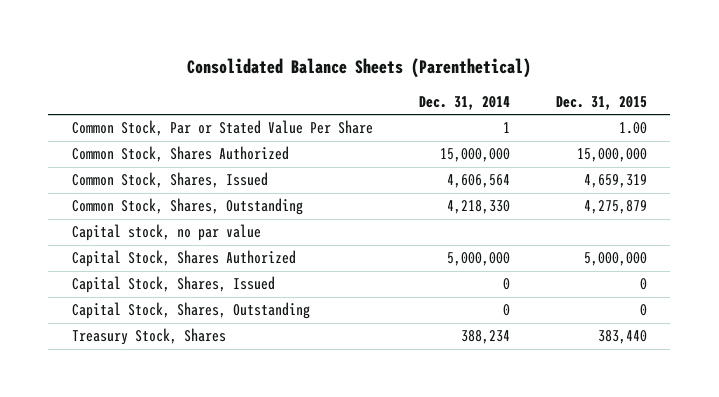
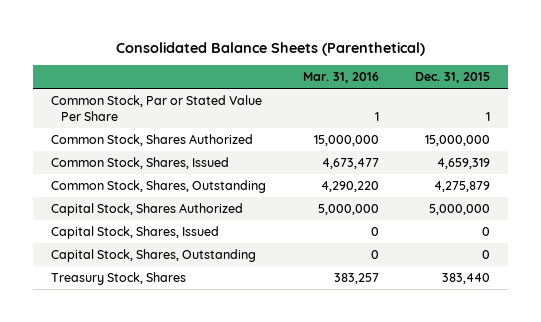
- | Dec. 31, 2014 | Dec. 31, 2015
+ | Mar. 31, 2016 | Dec. 31, 2015
- Common Stock, Par or Stated Value Per Share | 1 | 1.00
+ Common Stock, Par or Stated Value Per Share | 1 | 1
- Capital stock, no par value

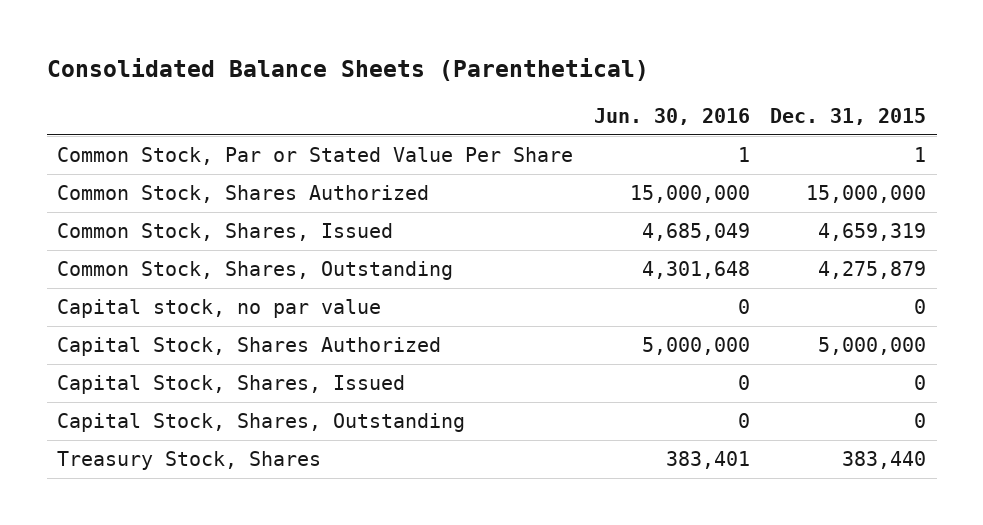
- | Mar. 31, 2016 | Dec. 31, 2015
+ | Jun. 30, 2016 | Dec. 31, 2015
+ Capital stock, no par value | 0 | 0

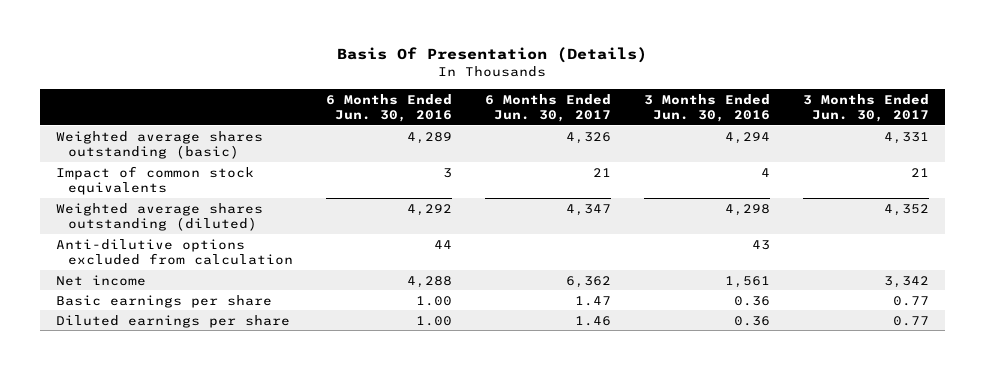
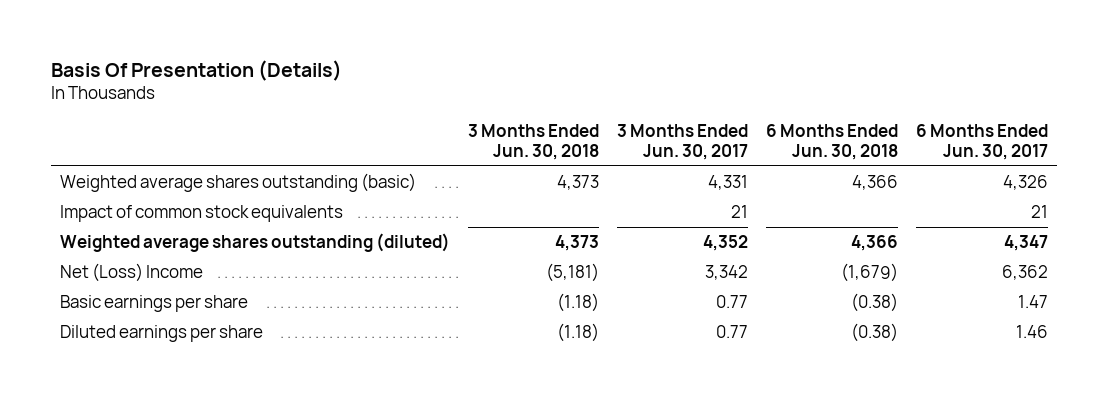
- | 6 Months Ended Jun. 30, 2016 | 6 Months Ended Jun. 30, 2017 | 3 Months Ended Jun. 30, 2016 | 3 Months Ended Jun. 30, 2017
+ | 3 Months Ended Jun. 30, 2018 | 3 Months Ended Jun. 30, 2017 | 6 Months Ended Jun. 30, 2018 | 6 Months Ended Jun. 30, 2017
- Anti-dilutive options excluded from calculation | 44 | | 43 |
- Net income | 4,288 | 6,362 | 1,561 | 3,342
+ Net (Loss) Income | (5,181) | 3,342 | (1,679) | 6,362

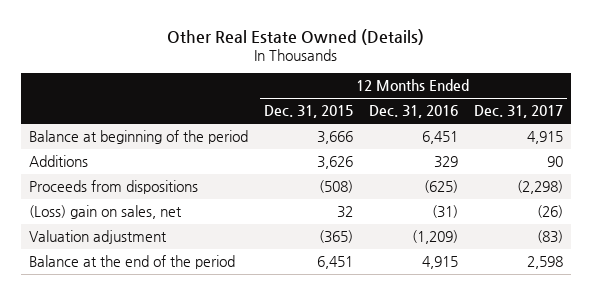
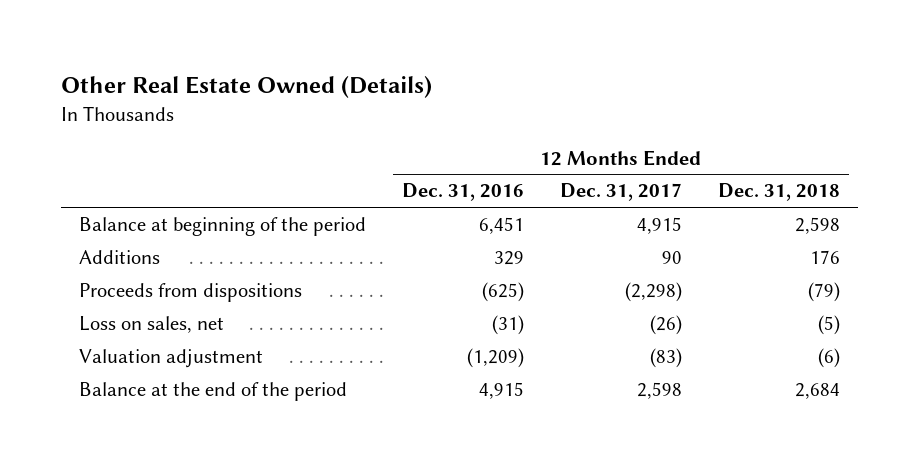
- | 12 Months Ended Dec. 31, 2015 | 12 Months Ended Dec. 31, 2016 | 12 Months Ended Dec. 31, 2017
+ | 12 Months Ended Dec. 31, 2016 | 12 Months Ended Dec. 31, 2017 | 12 Months Ended Dec. 31, 2018
- (Loss) gain on sales, net | 32 | (31) | (26)
+ Loss on sales, net | (31) | (26) | (5)

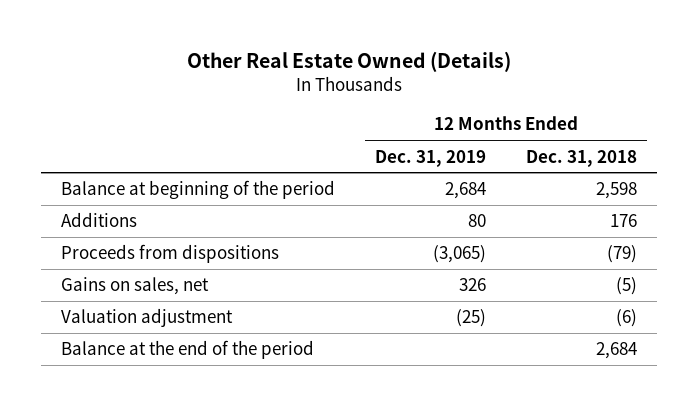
- | 12 Months Ended Dec. 31, 2016 | 12 Months Ended Dec. 31, 2017 | 12 Months Ended Dec. 31, 2018
+ | 12 Months Ended Dec. 31, 2019 | 12 Months Ended Dec. 31, 2018
- Loss on sales, net | (31) | (26) | (5)
+ Gains on sales, net | 326 | (5)

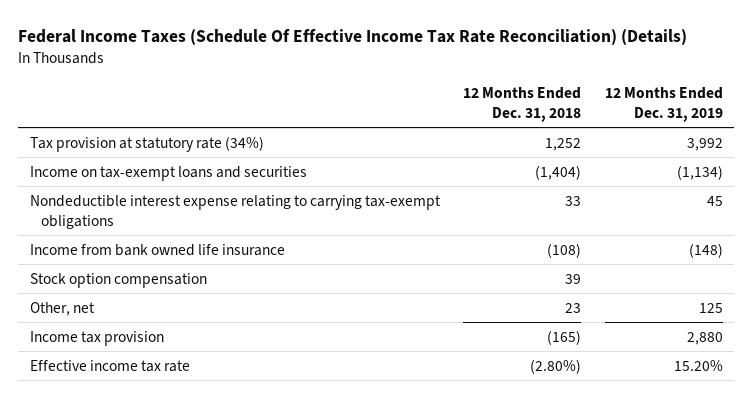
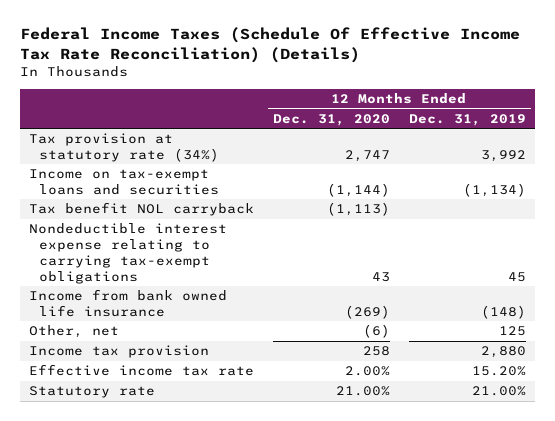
- | 12 Months Ended Dec. 31, 2018 | 12 Months Ended Dec. 31, 2019
+ | 12 Months Ended Dec. 31, 2020 | 12 Months Ended Dec. 31, 2019
+ Tax benefit NOL carryback | (1,113) |
- Stock option compensation | 39 |
+ Statutory rate | 21.00% | 21.00%

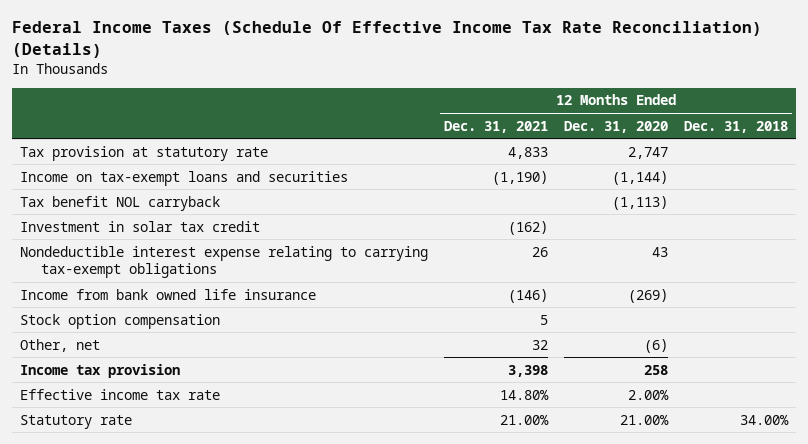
- | 12 Months Ended Dec. 31, 2020 | 12 Months Ended Dec. 31, 2019
+ | 12 Months Ended Dec. 31, 2021 | 12 Months Ended Dec. 31, 2020 | 12 Months Ended Dec. 31, 2018
- Tax provision at statutory rate (34%) | 2,747 | 3,992
+ Tax provision at statutory rate | 4,833 | 2,747 |
+ Investment in solar tax credit | (162) | |
+ Stock option compensation | 5 | |

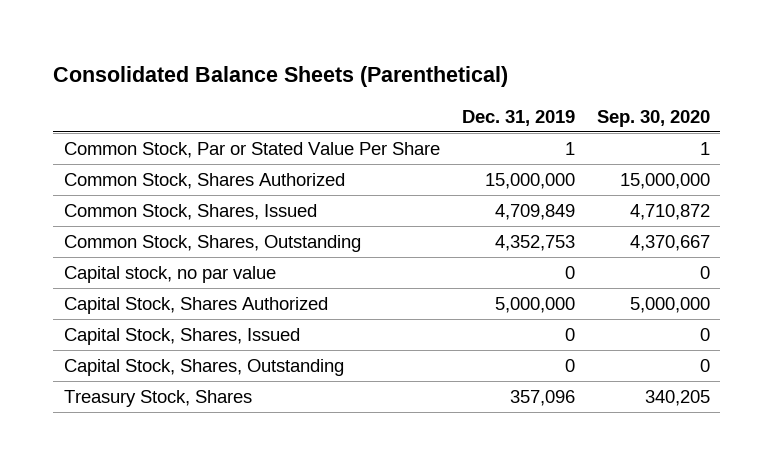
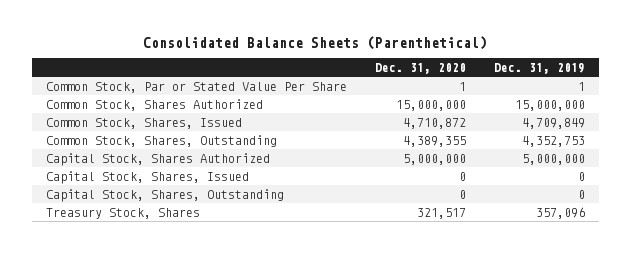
- | Dec. 31, 2019 | Sep. 30, 2020
+ | Dec. 31, 2020 | Dec. 31, 2019
- Capital stock, no par value | 0 | 0

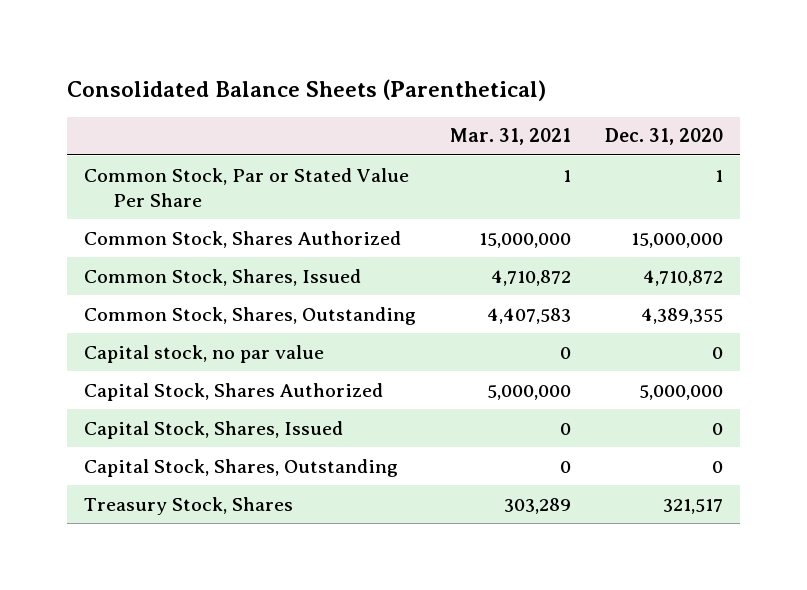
- | Dec. 31, 2020 | Dec. 31, 2019
+ | Mar. 31, 2021 | Dec. 31, 2020
+ Capital stock, no par value | 0 | 0

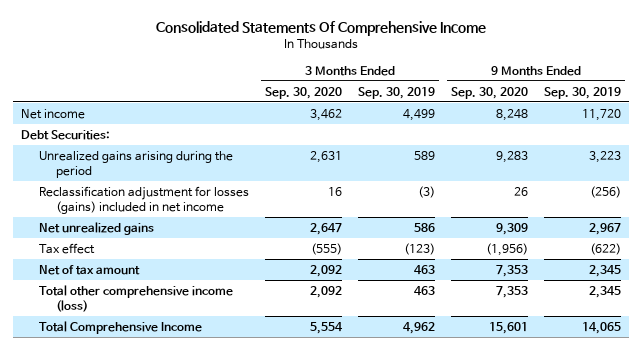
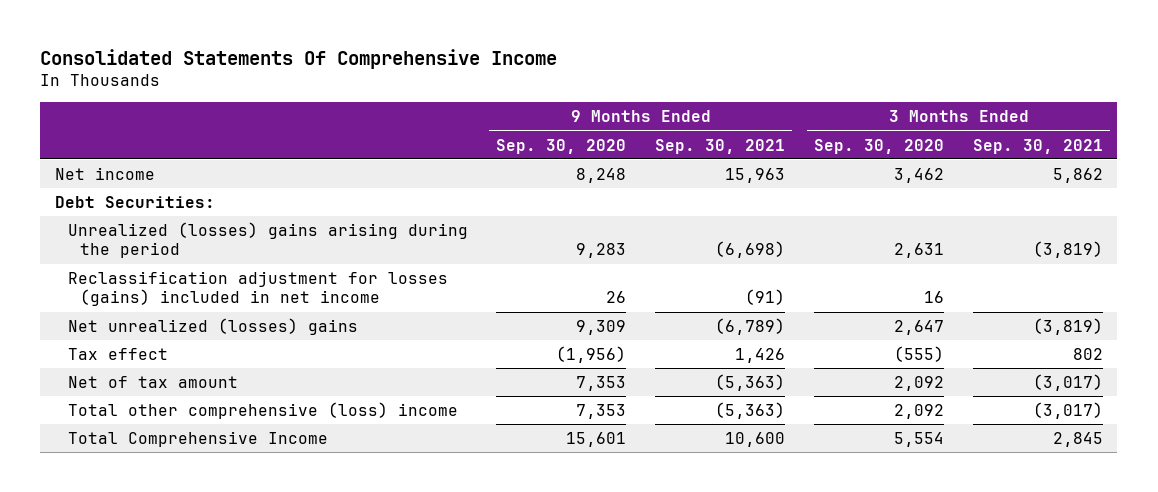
- | 3 Months Ended Sep. 30, 2020 | 3 Months Ended Sep. 30, 2019 | 9 Months Ended Sep. 30, 2020 | 9 Months Ended Sep. 30, 2019
+ | 9 Months Ended Sep. 30, 2020 | 9 Months Ended Sep. 30, 2021 | 3 Months Ended Sep. 30, 2020 | 3 Months Ended Sep. 30, 2021
- Unrealized gains arising during the period | 2,631 | 589 | 9,283 | 3,223
+ Unrealized (losses) gains arising during the period | 9,283 | (6,698) | 2,631 | (3,819)
- Net unrealized gains | 2,647 | 586 | 9,309 | 2,967
+ Net unrealized (losses) gains | 9,309 | (6,789) | 2,647 | (3,819)
- Total other comprehensive income (loss) | 2,092 | 463 | 7,353 | 2,345
+ Total other comprehensive (loss) income | 7,353 | (5,363) | 2,092 | (3,017)

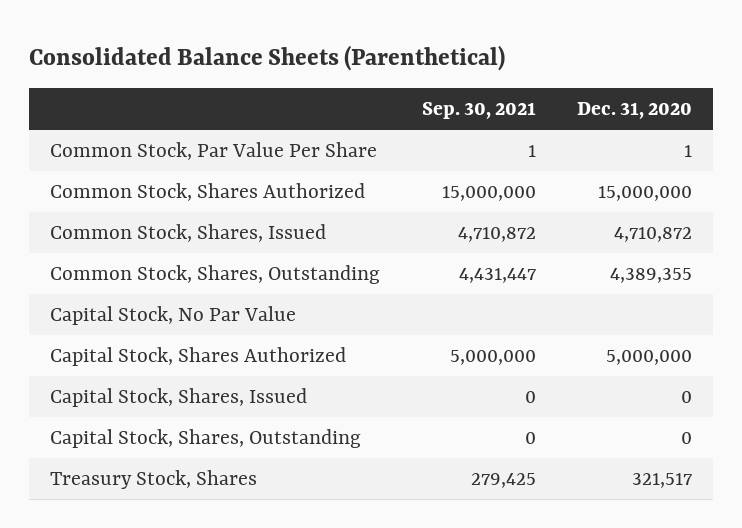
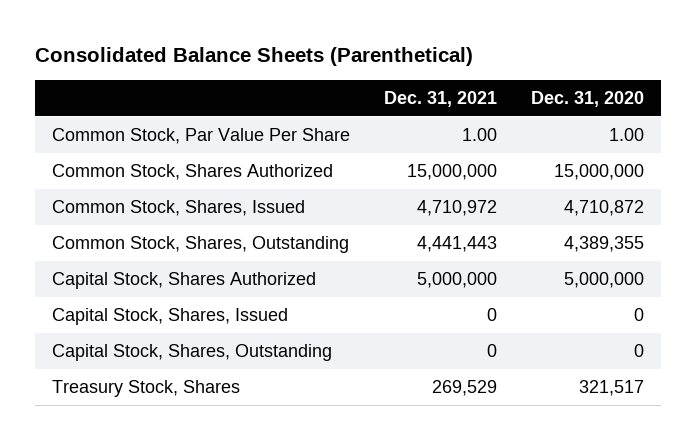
- | Sep. 30, 2021 | Dec. 31, 2020
+ | Dec. 31, 2021 | Dec. 31, 2020
- Common Stock, Par Value Per Share | 1 | 1
+ Common Stock, Par Value Per Share | 1.00 | 1.00
- Capital Stock, No Par Value

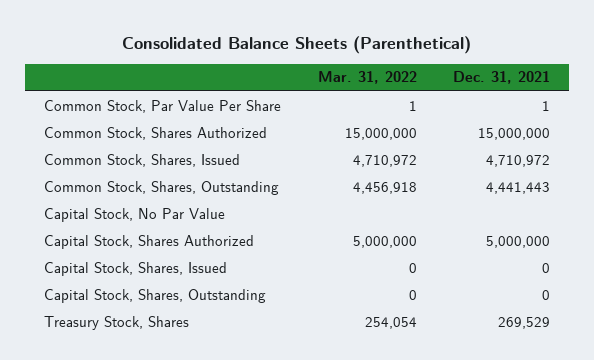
- | Dec. 31, 2021 | Dec. 31, 2020
+ | Mar. 31, 2022 | Dec. 31, 2021
- Common Stock, Par Value Per Share | 1.00 | 1.00
+ Common Stock, Par Value Per Share | 1 | 1
+ Capital Stock, No Par Value

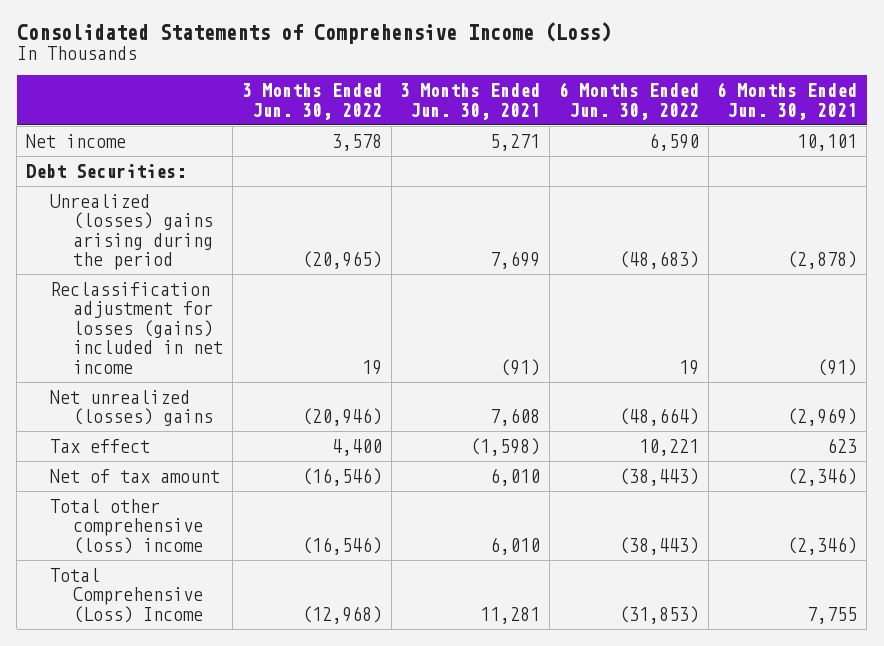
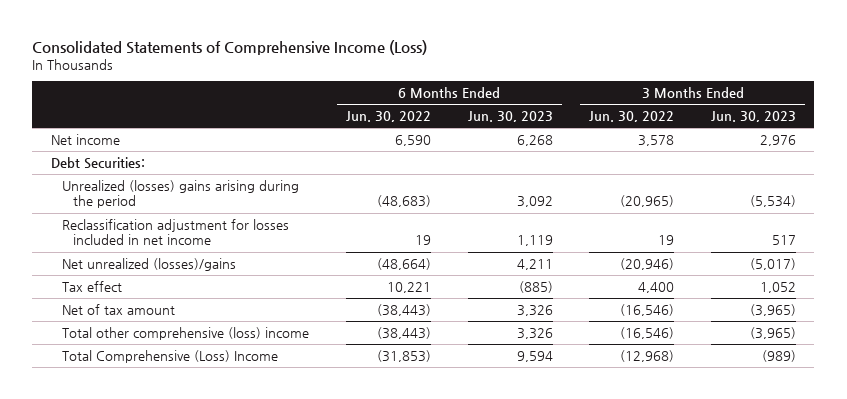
- | 3 Months Ended Jun. 30, 2022 | 3 Months Ended Jun. 30, 2021 | 6 Months Ended Jun. 30, 2022 | 6 Months Ended Jun. 30, 2021
+ | 6 Months Ended Jun. 30, 2022 | 6 Months Ended Jun. 30, 2023 | 3 Months Ended Jun. 30, 2022 | 3 Months Ended Jun. 30, 2023
- Reclassification adjustment for losses (gains) included in net income | 19 | (91) | 19 | (91)
- Net unrealized (losses) gains | (20,946) | 7,608 | (48,664) | (2,969)
+ Reclassification adjustment for losses included in net income | 19 | 1,119 | 19 | 517
+ Net unrealized (losses)/gains | (48,664) | 4,211 | (20,946) | (5,017)

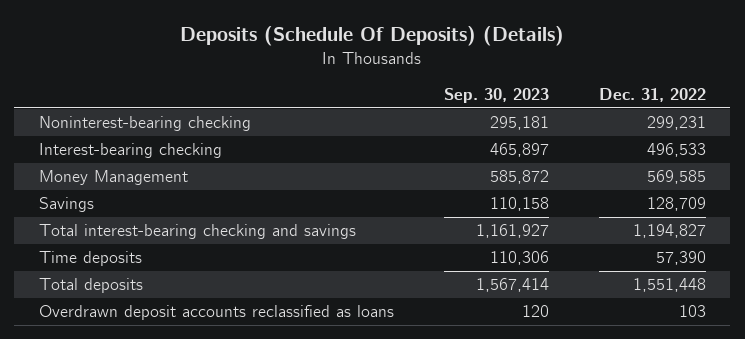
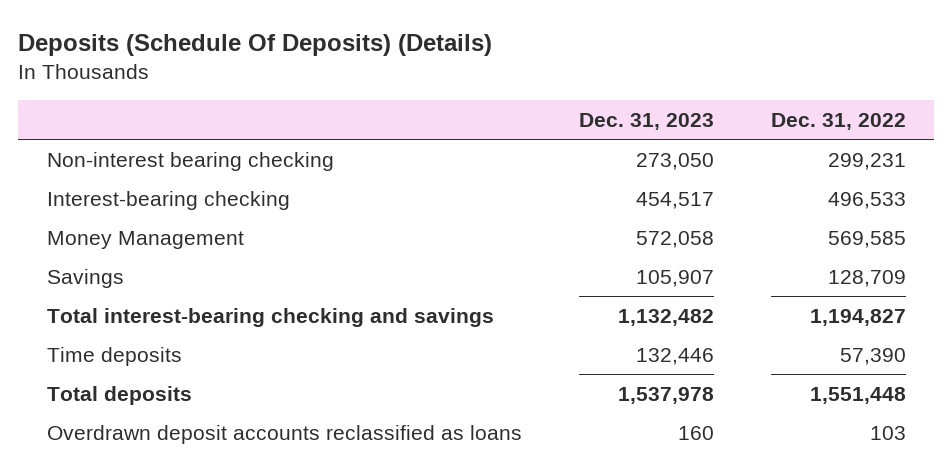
- | Sep. 30, 2023 | Dec. 31, 2022
+ | Dec. 31, 2023 | Dec. 31, 2022
- Noninterest-bearing checking | 295,181 | 299,231
+ Non-interest bearing checking | 273,050 | 299,231

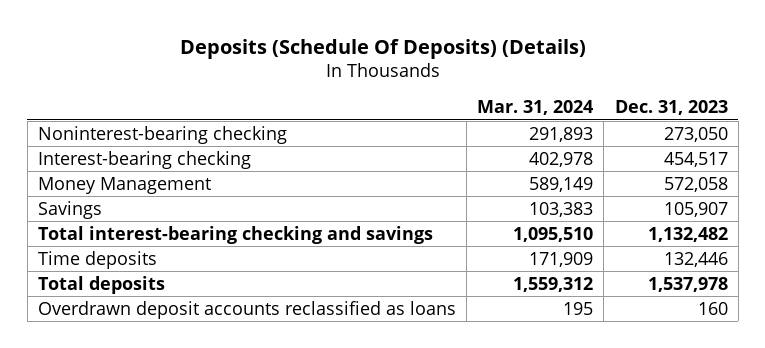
- | Dec. 31, 2023 | Dec. 31, 2022
+ | Mar. 31, 2024 | Dec. 31, 2023
- Non-interest bearing checking | 273,050 | 299,231
+ Noninterest-bearing checking | 291,893 | 273,050

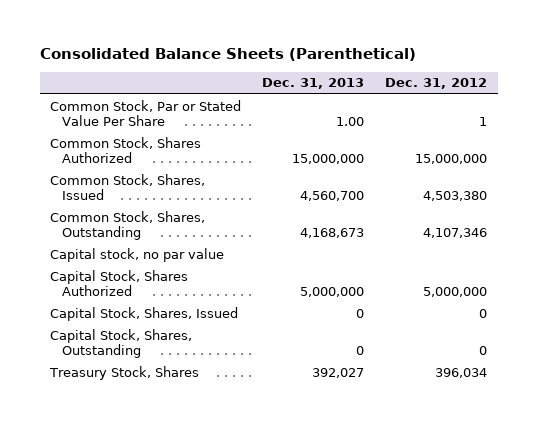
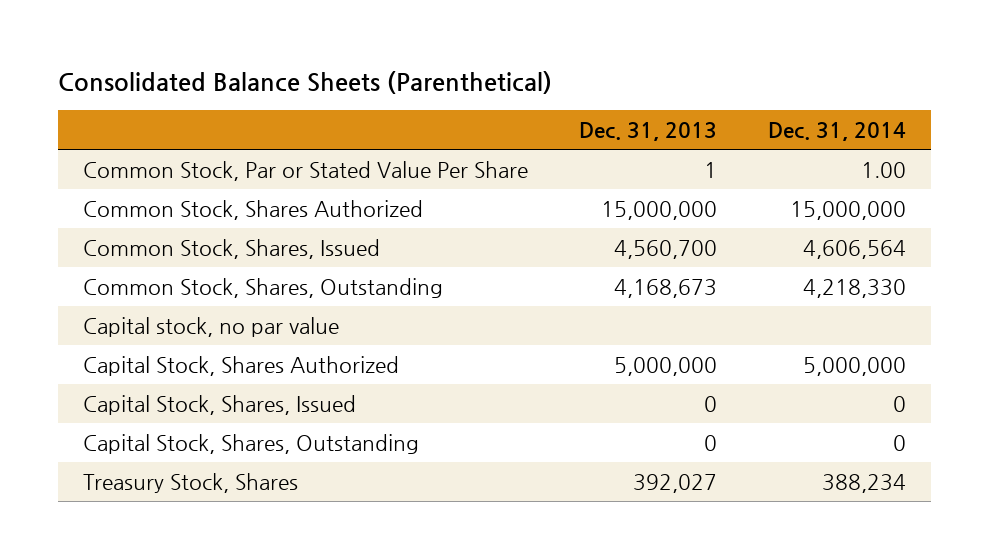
- | Dec. 31, 2013 | Dec. 31, 2012
+ | Dec. 31, 2013 | Dec. 31, 2014
- Common Stock, Par or Stated Value Per Share | 1.00 | 1
+ Common Stock, Par or Stated Value Per Share | 1 | 1.00

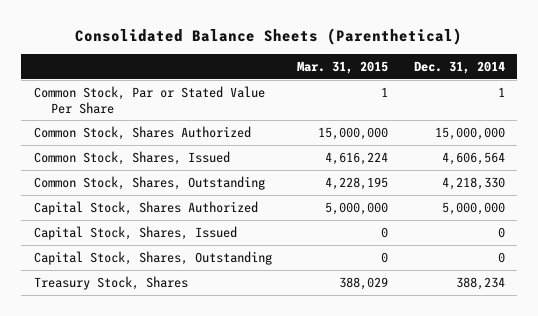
- | Dec. 31, 2013 | Dec. 31, 2014
+ | Mar. 31, 2015 | Dec. 31, 2014
- Common Stock, Par or Stated Value Per Share | 1 | 1.00
+ Common Stock, Par or Stated Value Per Share | 1 | 1
- Capital stock, no par value

